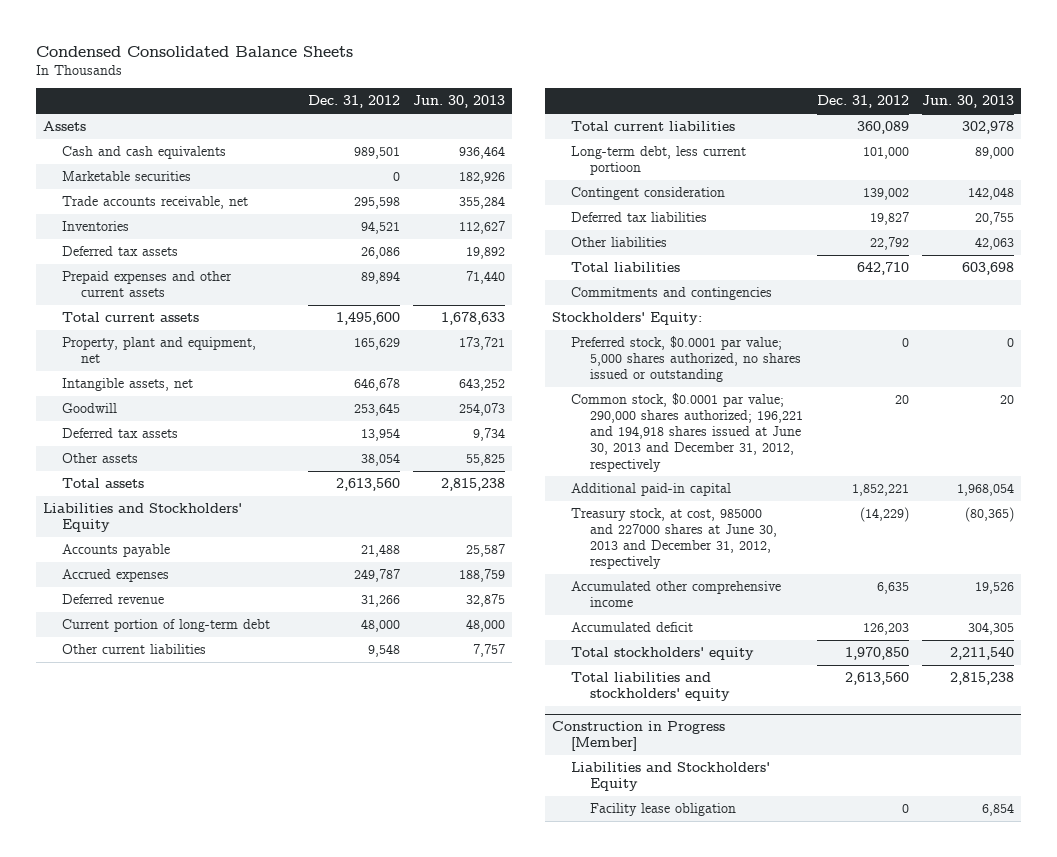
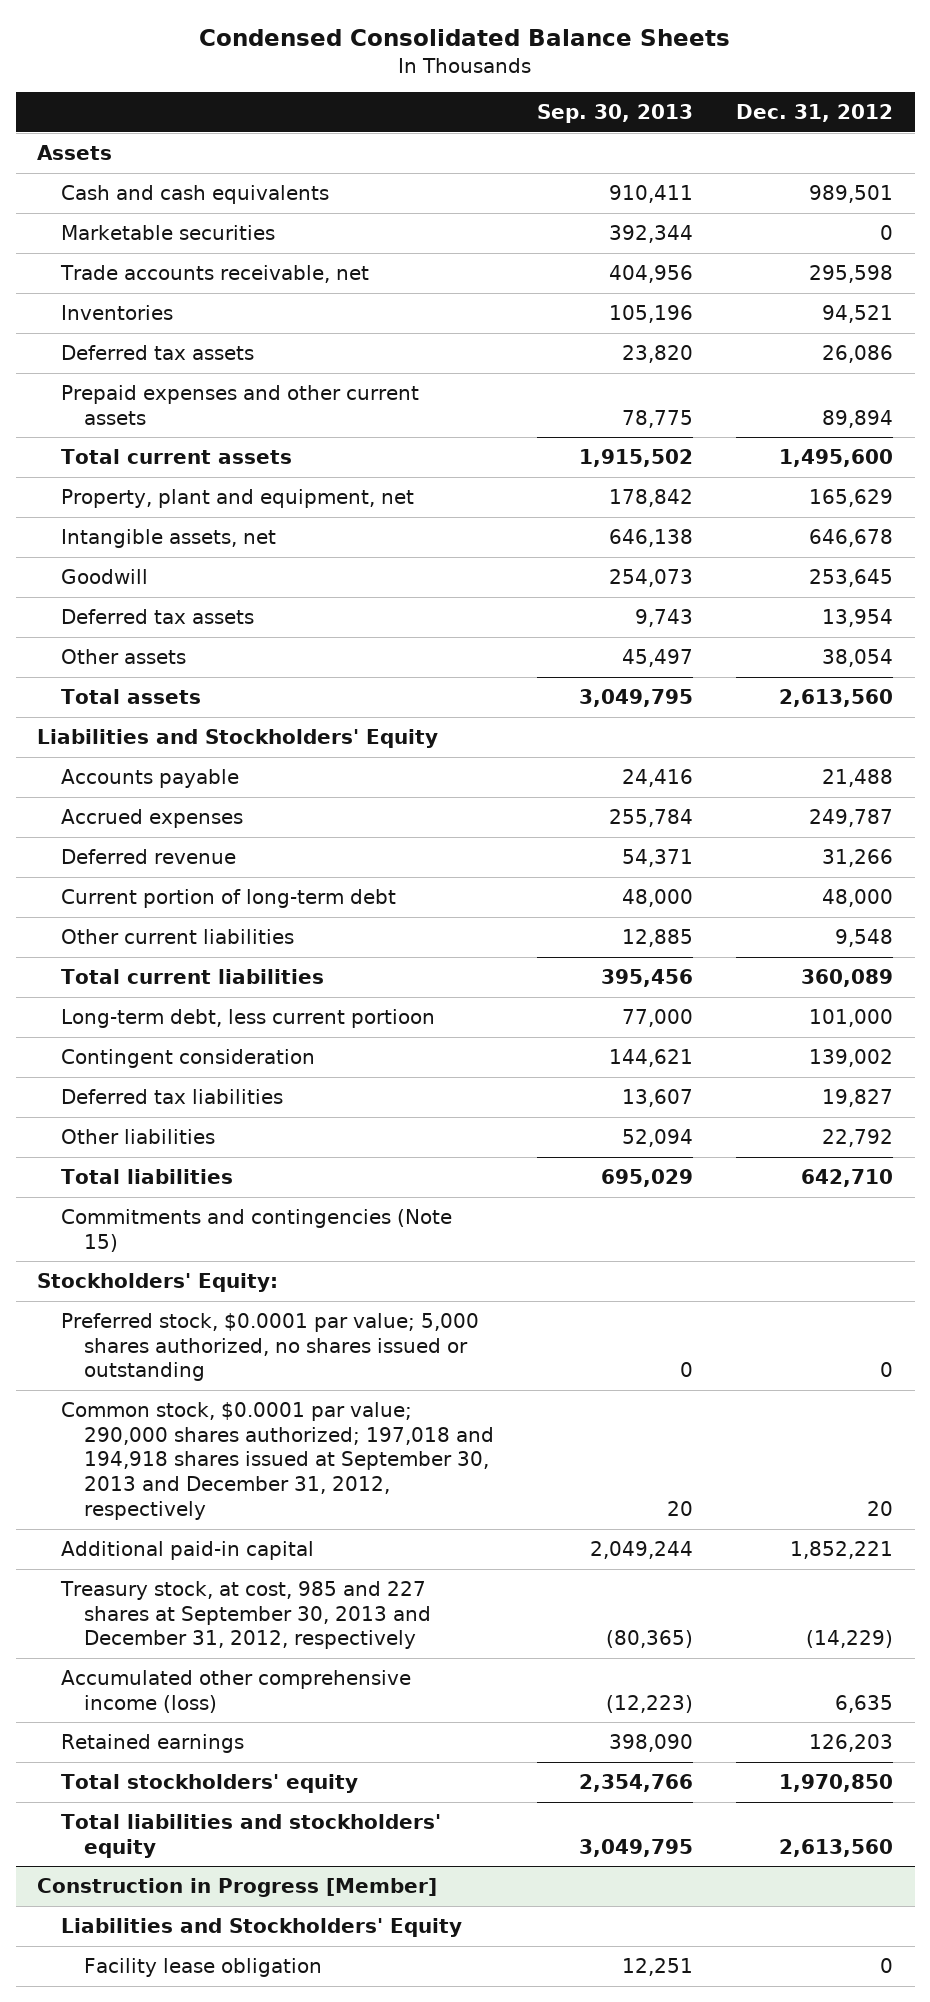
- | Dec. 31, 2012 | Jun. 30, 2013
+ | Sep. 30, 2013 | Dec. 31, 2012
- Commitments and contingencies
+ Commitments and contingencies (Note 15)
- Common stock, $0.0001 par value; 290,000 shares authorized; 196,221 and 194,918 shares issued at June 30, 2013 and December 31, 2012, respectively | 20 | 20
+ Common stock, $0.0001 par value; 290,000 shares authorized; 197,018 and 194,918 shares issued at September 30, 2013 and December 31, 2012, respectively | 20 | 20
- Treasury stock, at cost, 985000 and 227000 shares at June 30, 2013 and December 31, 2012, respectively | (14,229) | (80,365)
- Accumulated other comprehensive income | 6,635 | 19,526
- Accumulated deficit | 126,203 | 304,305
+ Treasury stock, at cost, 985 and 227 shares at September 30, 2013 and December 31, 2012, respectively | (80,365) | (14,229)
+ Accumulated other comprehensive income (loss) | (12,223) | 6,635
+ Retained earnings | 398,090 | 126,203

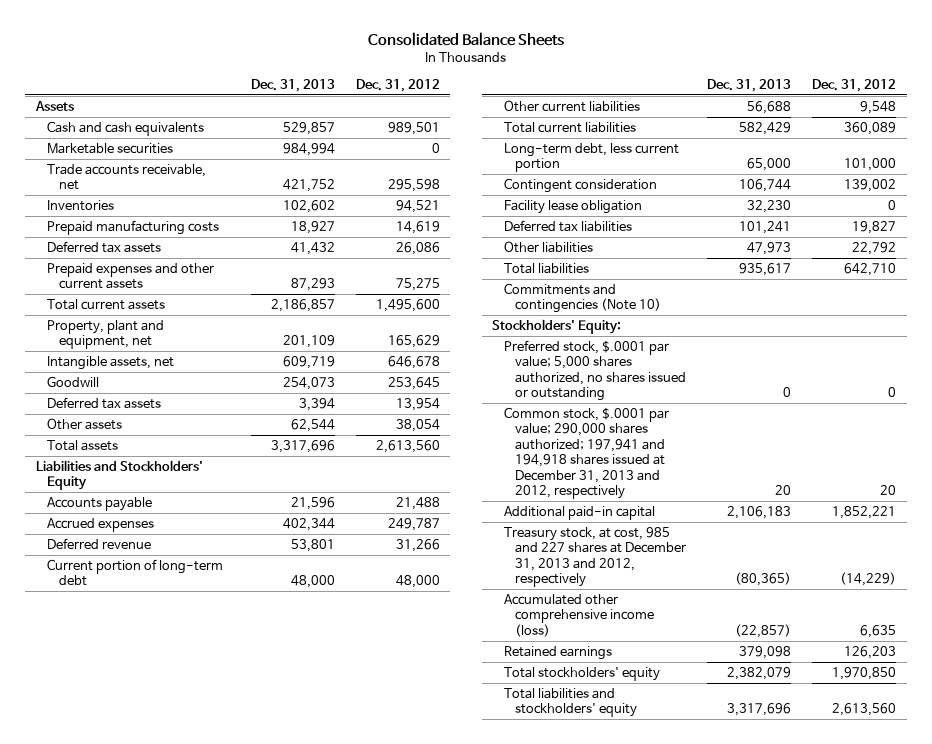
- Condensed Consolidated Balance Sheets
+ Consolidated Balance Sheets
- | Sep. 30, 2013 | Dec. 31, 2012
+ | Dec. 31, 2013 | Dec. 31, 2012
+ Prepaid manufacturing costs | 18,927 | 14,619
- Prepaid expenses and other current assets | 78,775 | 89,894
+ Prepaid expenses and other current assets | 87,293 | 75,275
- Long-term debt, less current portioon | 77,000 | 101,000
+ Long-term debt, less current portion | 65,000 | 101,000
+ Facility lease obligation | 32,230 | 0
- Commitments and contingencies (Note 15)
+ Commitments and contingencies (Note 10)
- Preferred stock, $0.0001 par value; 5,000 shares authorized, no shares issued or outstanding | 0 | 0
- Common stock, $0.0001 par value; 290,000 shares authorized; 197,018 and 194,918 shares issued at September 30, 2013 and December 31, 2012, respectively | 20 | 20
+ Preferred stock, $.0001 par value; 5,000 shares authorized, no shares issued or outstanding | 0 | 0
+ Common stock, $.0001 par value; 290,000 shares authorized; 197,941 and 194,918 shares issued at December 31, 2013 and 2012, respectively | 20 | 20
- Treasury stock, at cost, 985 and 227 shares at September 30, 2013 and December 31, 2012, respectively | (80,365) | (14,229)
+ Treasury stock, at cost, 985 and 227 shares at December 31, 2013 and 2012, respectively | (80,365) | (14,229)
- Construction in Progress [Member]
- Liabilities and Stockholders' Equity
- Facility lease obligation | 12,251 | 0

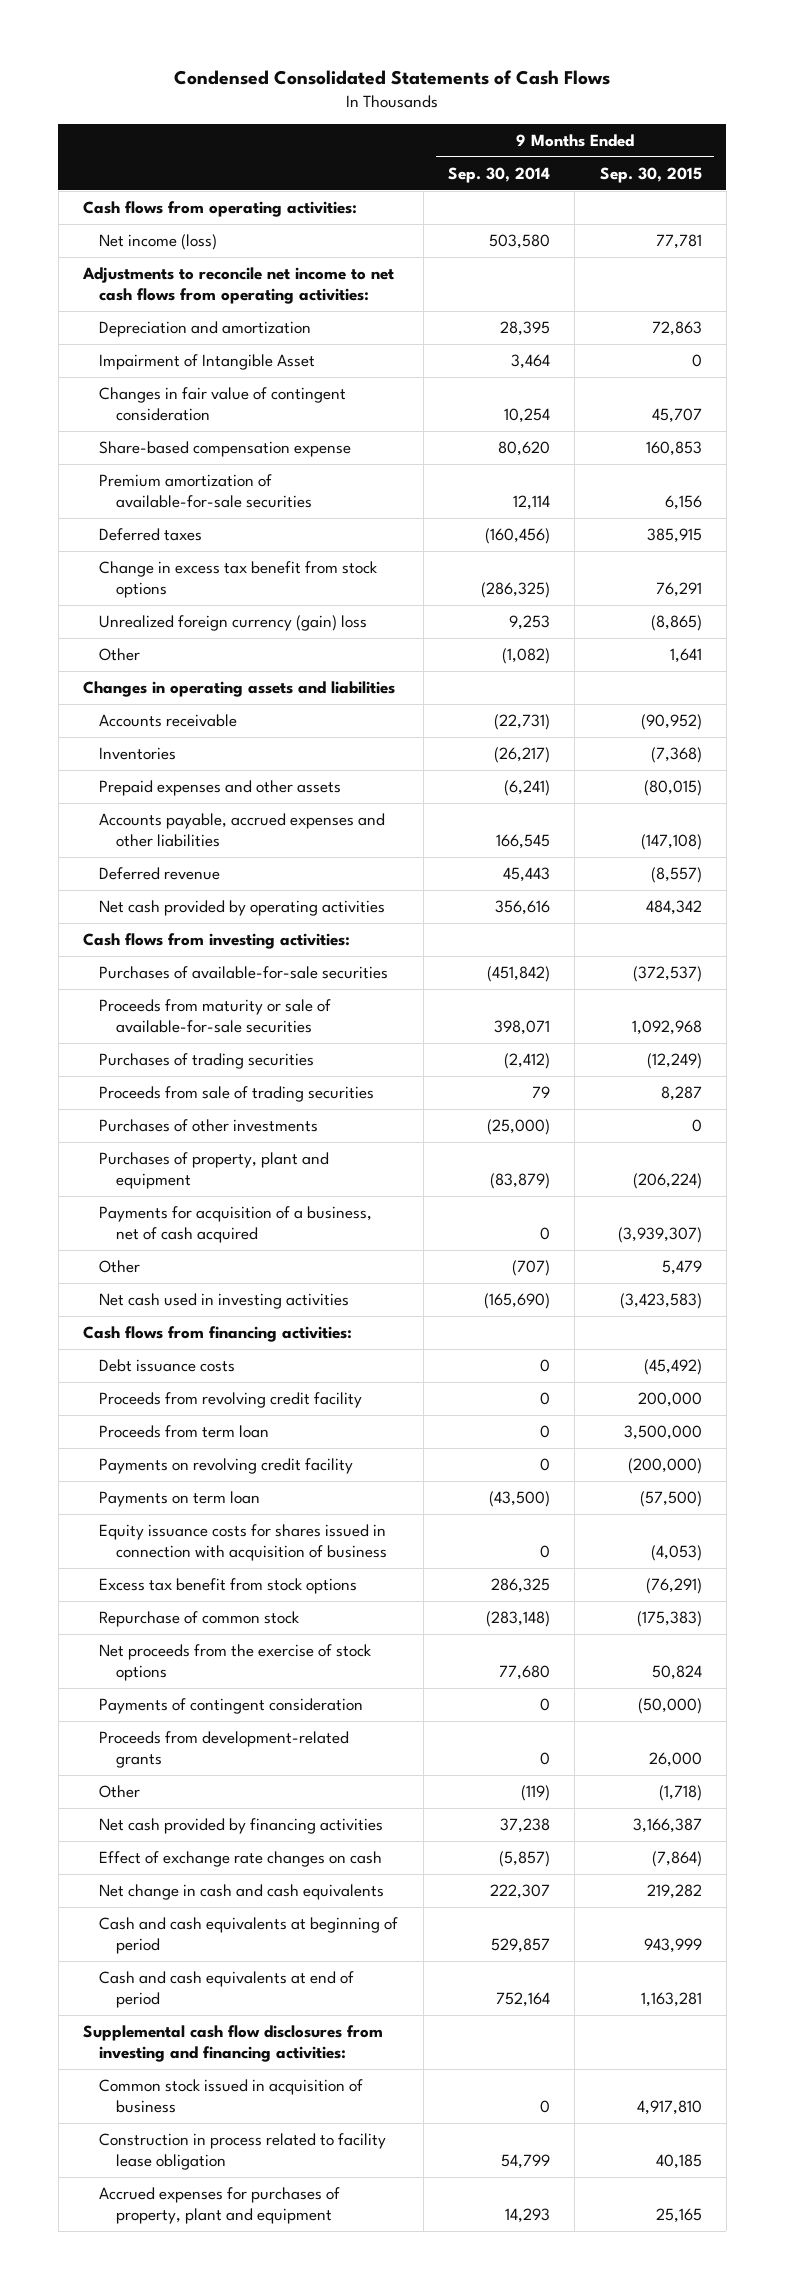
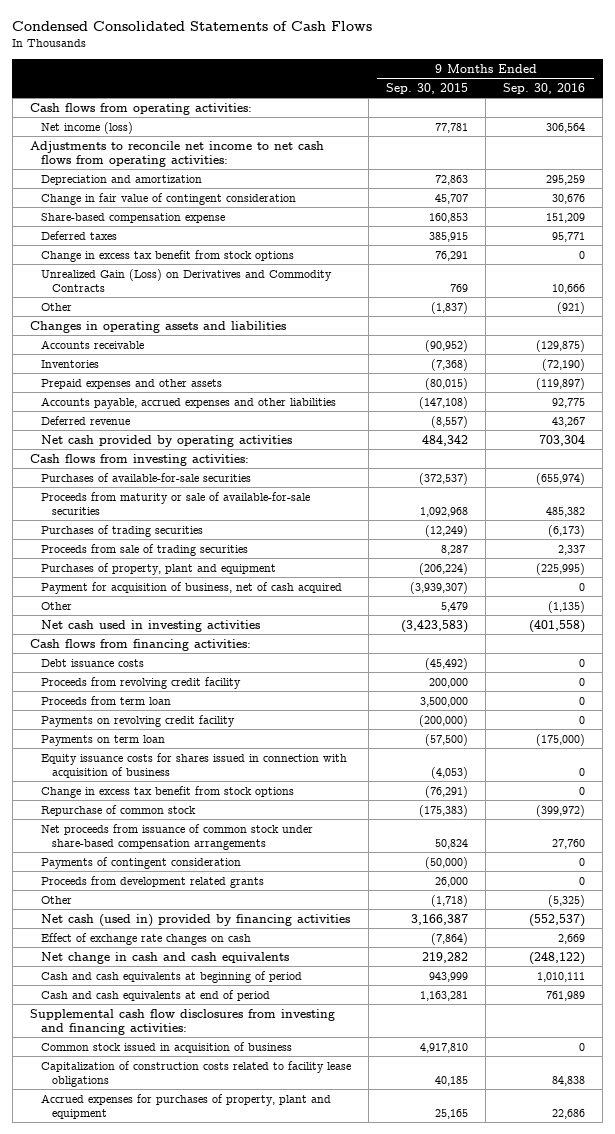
- | 9 Months Ended Sep. 30, 2014 | 9 Months Ended Sep. 30, 2015
+ | 9 Months Ended Sep. 30, 2015 | 9 Months Ended Sep. 30, 2016
- Impairment of Intangible Asset | 3,464 | 0
- Changes in fair value of contingent consideration | 10,254 | 45,707
+ Change in fair value of contingent consideration | 45,707 | 30,676
- Premium amortization of available-for-sale securities | 12,114 | 6,156
- Unrealized foreign currency (gain) loss | 9,253 | (8,865)
- Other | (1,082) | 1,641
+ Unrealized Gain (Loss) on Derivatives and Commodity Contracts | 769 | 10,666
+ Other | (1,837) | (921)
- Purchases of other investments | (25,000) | 0
- Payments for acquisition of a business, net of cash acquired | 0 | (3,939,307)
+ Payment for acquisition of business, net of cash acquired | (3,939,307) | 0
- Excess tax benefit from stock options | 286,325 | (76,291)
+ Change in excess tax benefit from stock options | (76,291) | 0
- Net proceeds from the exercise of stock options | 77,680 | 50,824
+ Net proceeds from issuance of common stock under share-based compensation arrangements | 50,824 | 27,760
- Proceeds from development-related grants | 0 | 26,000
+ Proceeds from development related grants | 26,000 | 0
- Net cash provided by financing activities | 37,238 | 3,166,387
+ Net cash (used in) provided by financing activities | 3,166,387 | (552,537)
- Construction in process related to facility lease obligation | 54,799 | 40,185
+ Capitalization of construction costs related to facility lease obligations | 40,185 | 84,838

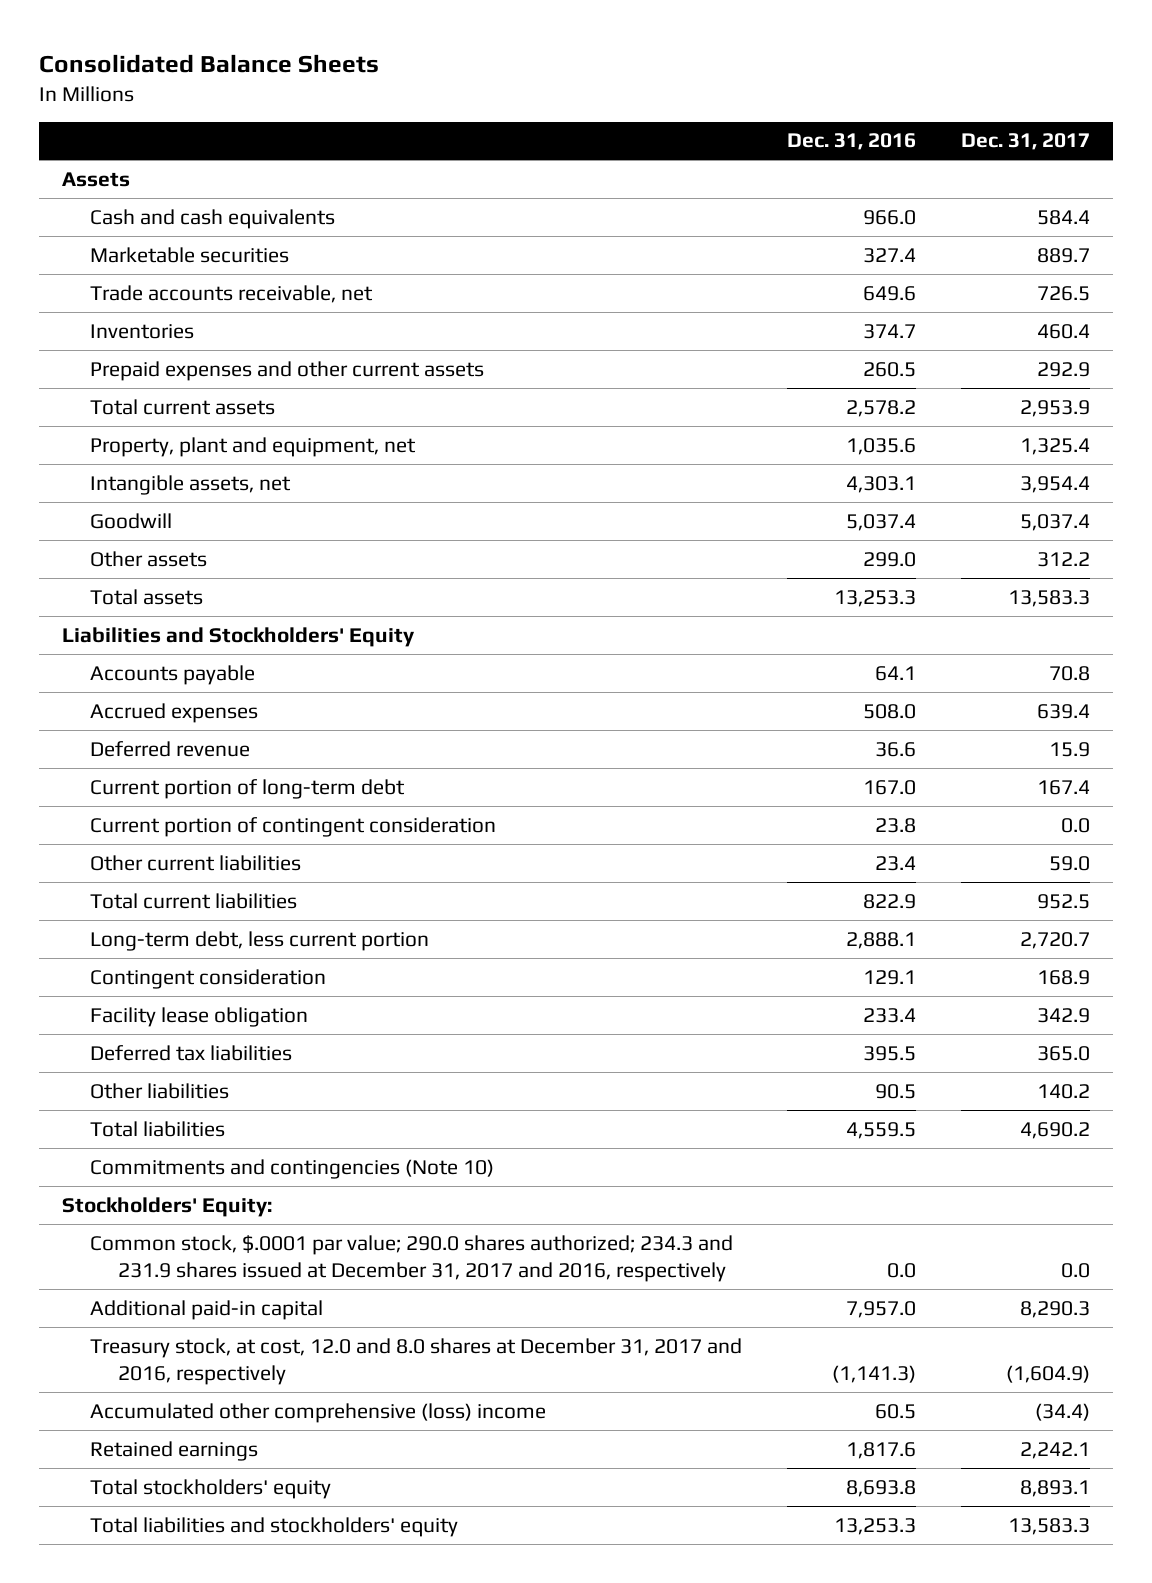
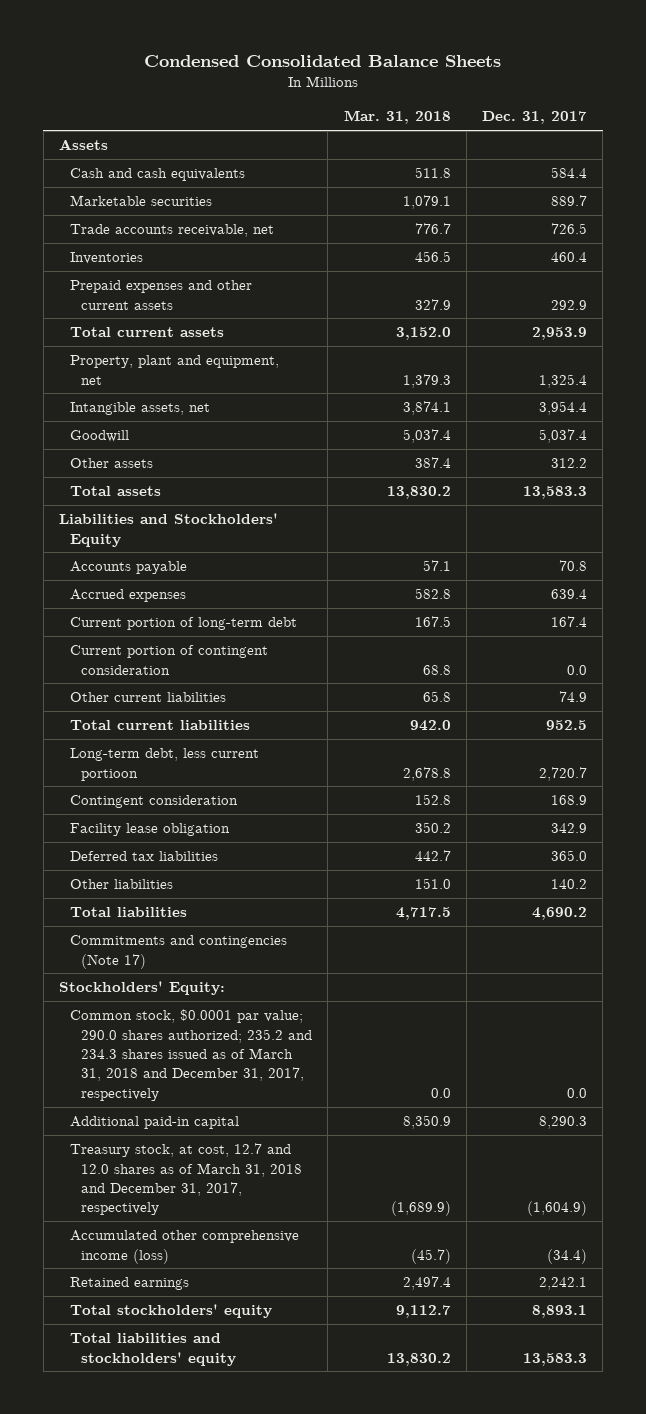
- Consolidated Balance Sheets
+ Condensed Consolidated Balance Sheets
- | Dec. 31, 2016 | Dec. 31, 2017
+ | Mar. 31, 2018 | Dec. 31, 2017
- Deferred revenue | 36.6 | 15.9
- Other current liabilities | 23.4 | 59.0
+ Other current liabilities | 65.8 | 74.9
- Long-term debt, less current portion | 2,888.1 | 2,720.7
+ Long-term debt, less current portioon | 2,678.8 | 2,720.7
- Commitments and contingencies (Note 10)
+ Commitments and contingencies (Note 17)
- Common stock, $.0001 par value; 290.0 shares authorized; 234.3 and 231.9 shares issued at December 31, 2017 and 2016, respectively | 0.0 | 0.0
+ Common stock, $0.0001 par value; 290.0 shares authorized; 235.2 and 234.3 shares issued as of March 31, 2018 and December 31, 2017, respectively | 0.0 | 0.0
- Treasury stock, at cost, 12.0 and 8.0 shares at December 31, 2017 and 2016, respectively | (1,141.3) | (1,604.9)
- Accumulated other comprehensive (loss) income | 60.5 | (34.4)
+ Treasury stock, at cost, 12.7 and 12.0 shares as of March 31, 2018 and December 31, 2017, respectively | (1,689.9) | (1,604.9)
+ Accumulated other comprehensive income (loss) | (45.7) | (34.4)

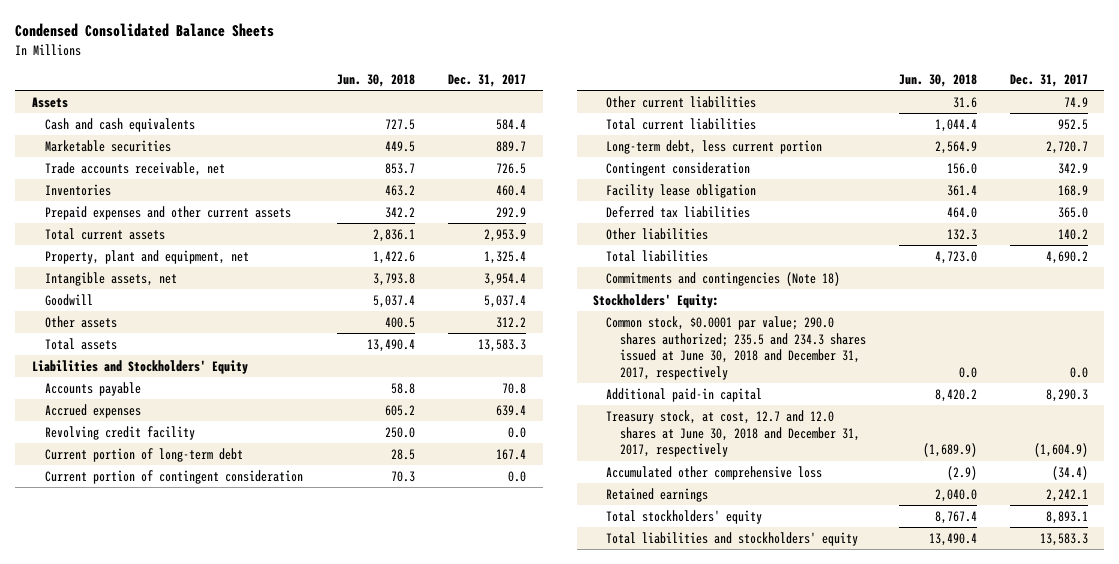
- | Mar. 31, 2018 | Dec. 31, 2017
+ | Jun. 30, 2018 | Dec. 31, 2017
+ Revolving credit facility | 250.0 | 0.0
- Long-term debt, less current portioon | 2,678.8 | 2,720.7
- Contingent consideration | 152.8 | 168.9
- Facility lease obligation | 350.2 | 342.9
+ Long-term debt, less current portion | 2,564.9 | 2,720.7
+ Contingent consideration | 156.0 | 342.9
+ Facility lease obligation | 361.4 | 168.9
- Commitments and contingencies (Note 17)
+ Commitments and contingencies (Note 18)
- Common stock, $0.0001 par value; 290.0 shares authorized; 235.2 and 234.3 shares issued as of March 31, 2018 and December 31, 2017, respectively | 0.0 | 0.0
+ Common stock, $0.0001 par value; 290.0 shares authorized; 235.5 and 234.3 shares issued at June 30, 2018 and December 31, 2017, respectively | 0.0 | 0.0
- Treasury stock, at cost, 12.7 and 12.0 shares as of March 31, 2018 and December 31, 2017, respectively | (1,689.9) | (1,604.9)
- Accumulated other comprehensive income (loss) | (45.7) | (34.4)
+ Treasury stock, at cost, 12.7 and 12.0 shares at June 30, 2018 and December 31, 2017, respectively | (1,689.9) | (1,604.9)
+ Accumulated other comprehensive loss | (2.9) | (34.4)

